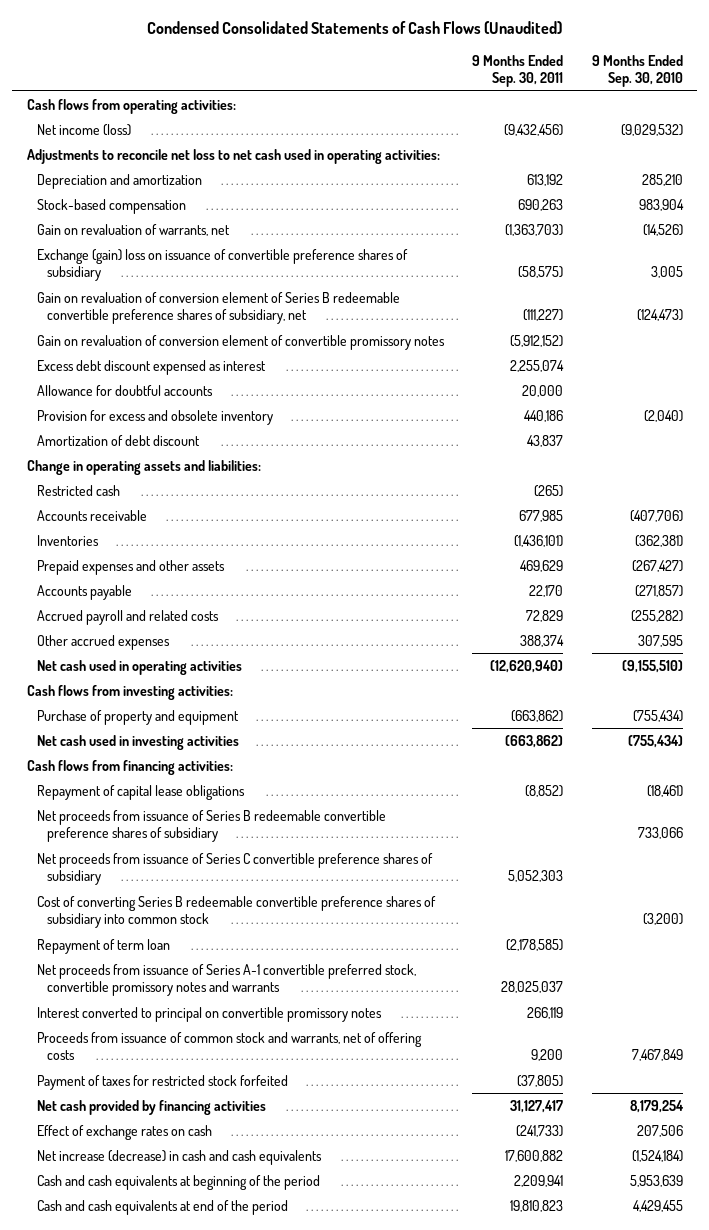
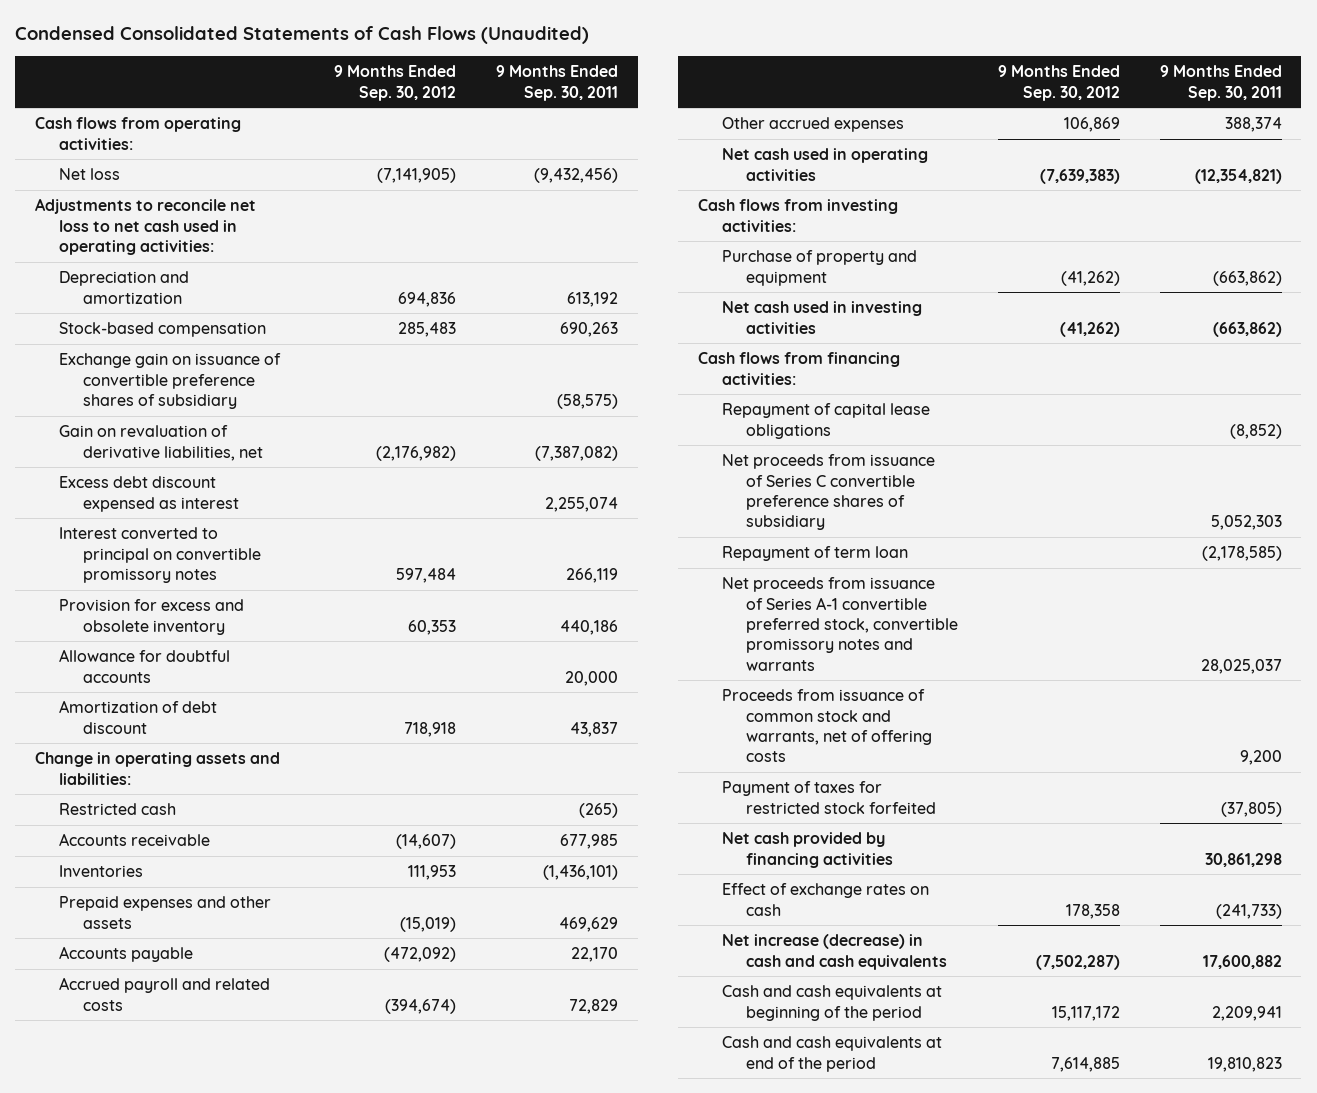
- | 9 Months Ended Sep. 30, 2011 | 9 Months Ended Sep. 30, 2010
+ | 9 Months Ended Sep. 30, 2012 | 9 Months Ended Sep. 30, 2011
- Net income (loss) | (9,432,456) | (9,029,532)
+ Net loss | (7,141,905) | (9,432,456)
- Gain on revaluation of warrants, net | (1,363,703) | (14,526)
- Exchange (gain) loss on issuance of convertible preference shares of subsidiary | (58,575) | 3,005
- Gain on revaluation of conversion element of Series B redeemable convertible preference shares of subsidiary, net | (111,227) | (124,473)
- Gain on revaluation of conversion element of convertible promissory notes | (5,912,152) |
+ Exchange gain on issuance of convertible preference shares of subsidiary | | (58,575)
+ Gain on revaluation of derivative liabilities, net | (2,176,982) | (7,387,082)
moved up: Interest converted to principal on convertible promissory notes | 597,484 | 266,119
moved down: Allowance for doubtful accounts | | 20,000
- Net cash used in operating activities | (12,620,940) | (9,155,510)
+ Net cash used in operating activities | (7,639,383) | (12,354,821)
- Net proceeds from issuance of Series B redeemable convertible preference shares of subsidiary | | 733,066
- Cost of converting Series B redeemable convertible preference shares of subsidiary into common stock | | (3,200)
- Net cash provided by financing activities | 31,127,417 | 8,179,254
+ Net cash provided by financing activities | | 30,861,298

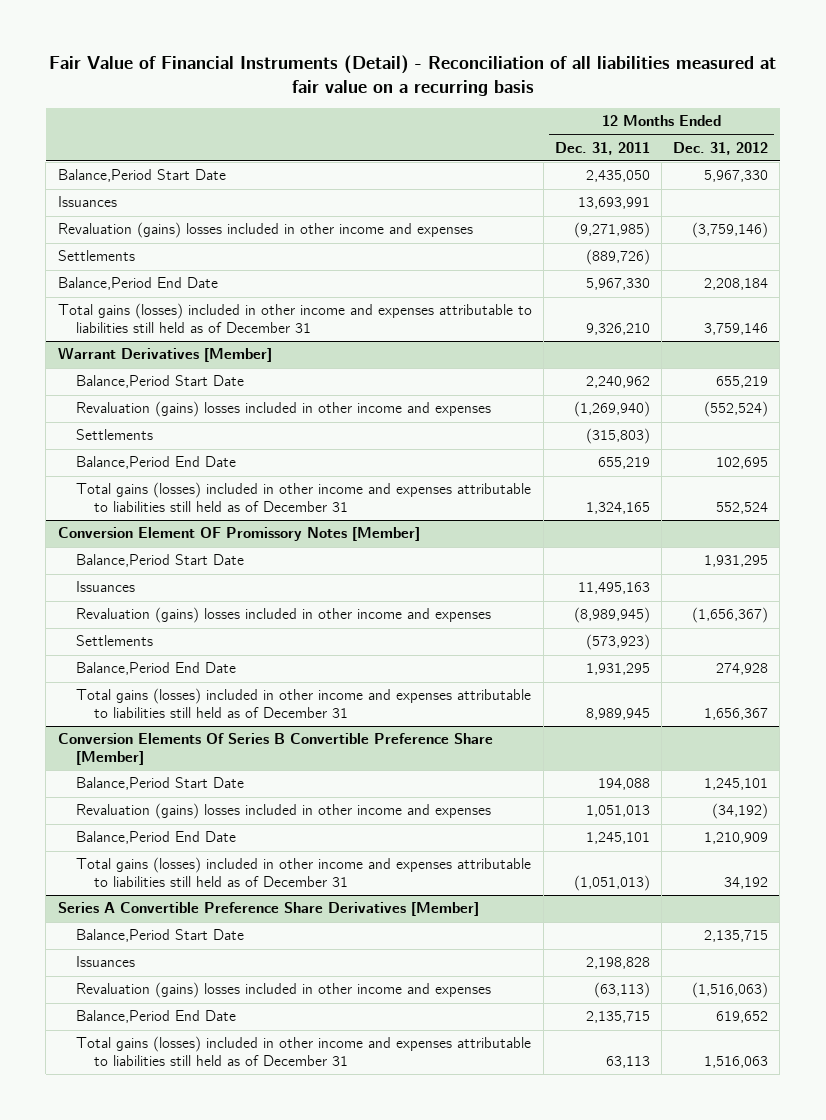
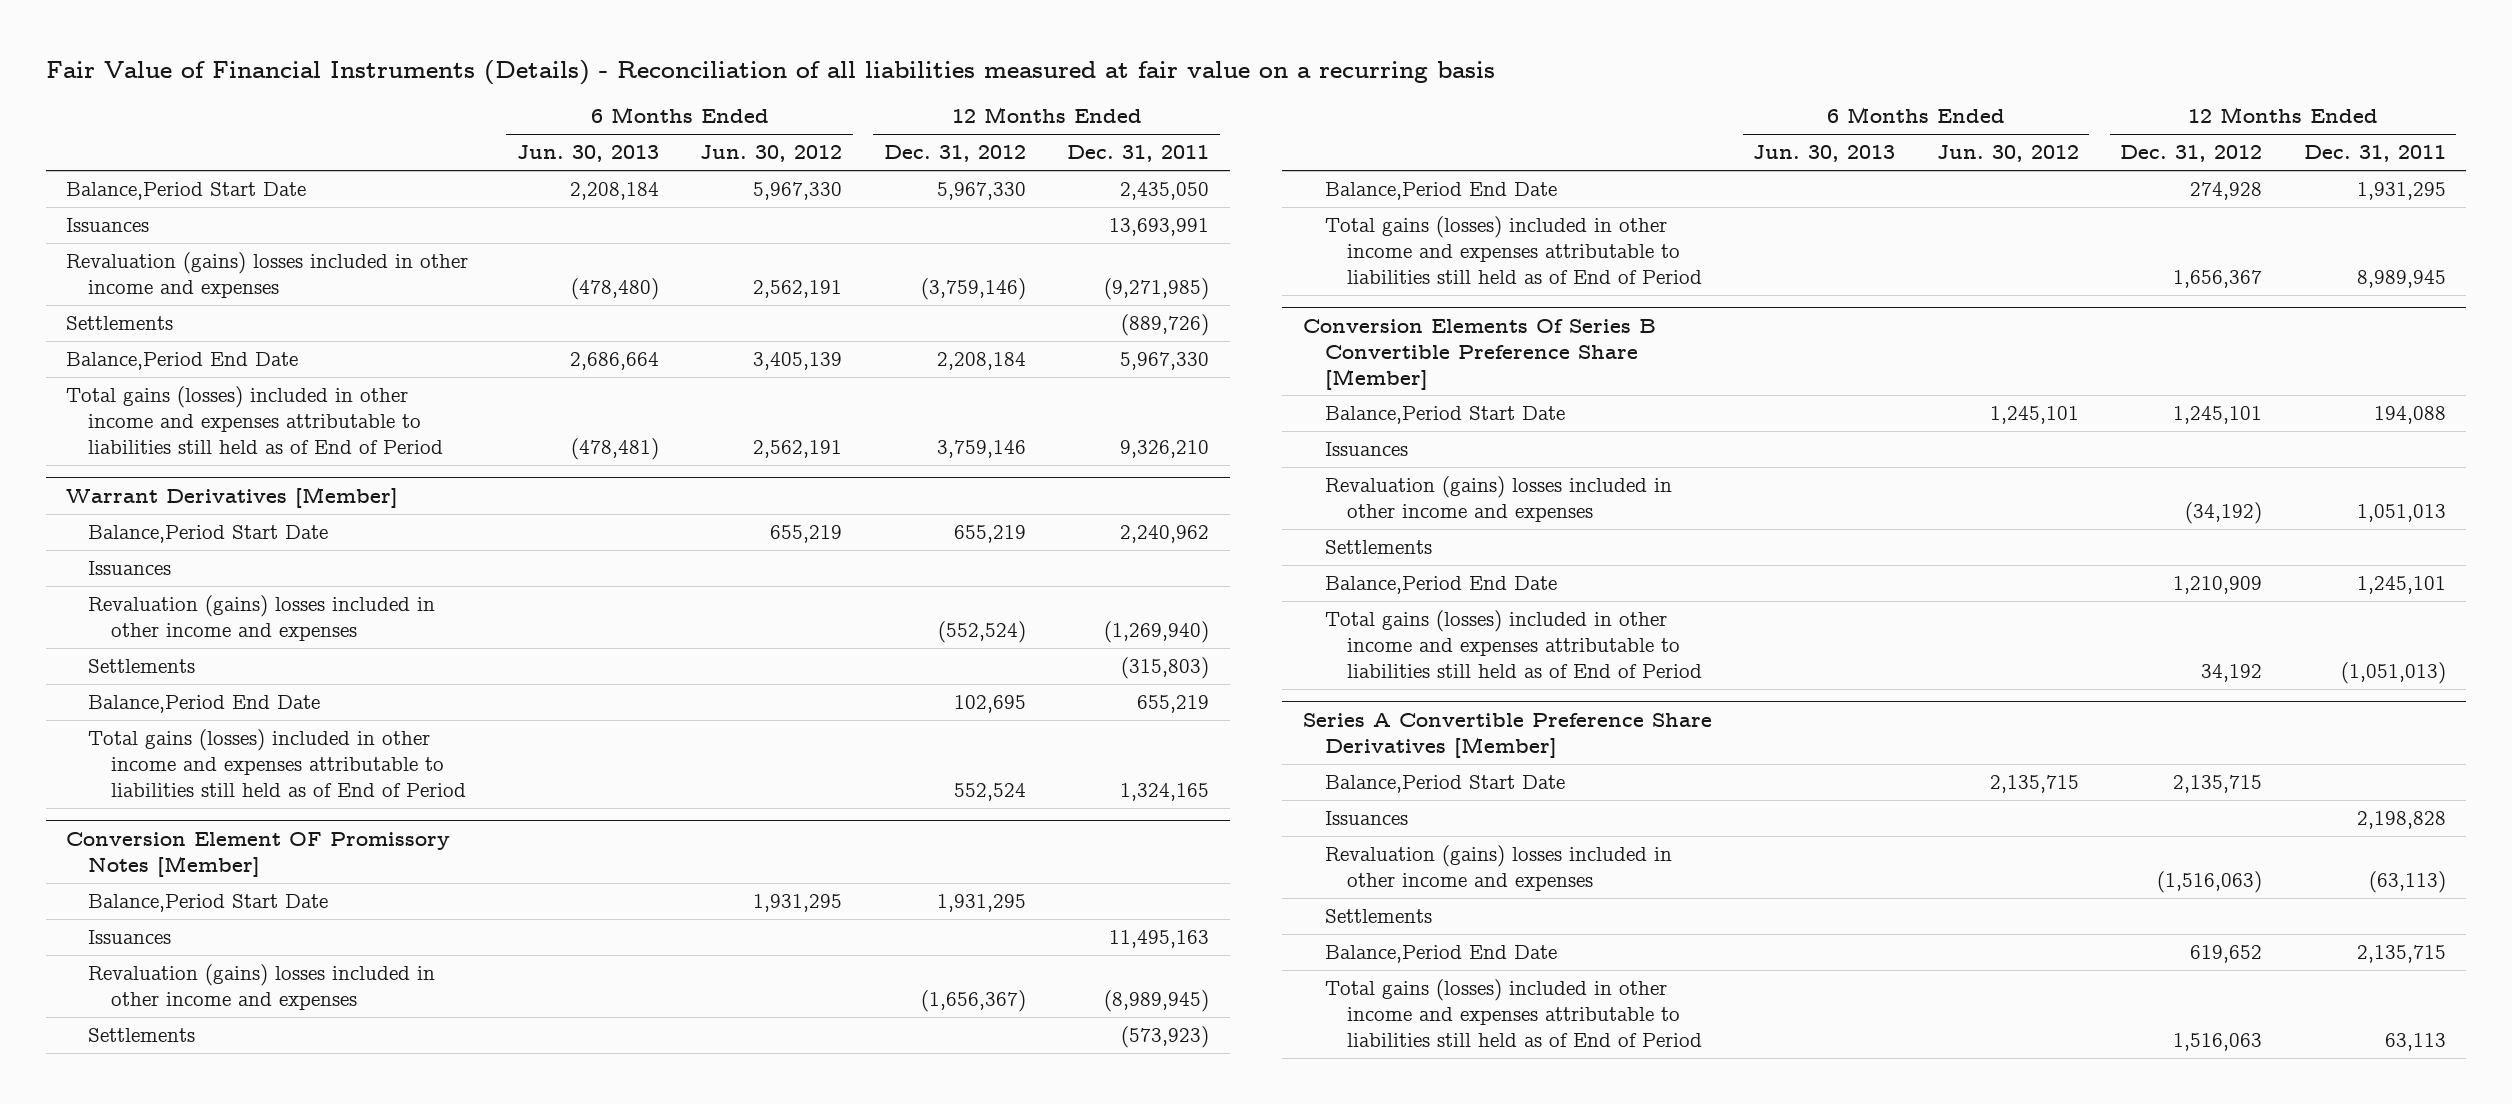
- Fair Value of Financial Instruments (Detail) - Reconciliation of all liabilities measured at fair value on a recurring basis
+ Fair Value of Financial Instruments (Details) - Reconciliation of all liabilities measured at fair value on a recurring basis
- | 12 Months Ended Dec. 31, 2011 | 12 Months Ended Dec. 31, 2012
+ | 6 Months Ended Jun. 30, 2013 | 6 Months Ended Jun. 30, 2012 | 12 Months Ended Dec. 31, 2012 | 12 Months Ended Dec. 31, 2011
- Total gains (losses) included in other income and expenses attributable to liabilities still held as of December 31 | 9,326,210 | 3,759,146
+ Total gains (losses) included in other income and expenses attributable to liabilities still held as of End of Period | (478,481) | 2,562,191 | 3,759,146 | 9,326,210
@ Warrant Derivatives [Member]
+ Issuances
- Total gains (losses) included in other income and expenses attributable to liabilities still held as of December 31 | 1,324,165 | 552,524
+ Total gains (losses) included in other income and expenses attributable to liabilities still held as of End of Period | | | 552,524 | 1,324,165
@ Conversion Element OF Promissory Notes [Member]
- Total gains (losses) included in other income and expenses attributable to liabilities still held as of December 31 | 8,989,945 | 1,656,367
+ Total gains (losses) included in other income and expenses attributable to liabilities still held as of End of Period | | | 1,656,367 | 8,989,945
@ Conversion Elements Of Series B Convertible Preference Share [Member]
+ Issuances
+ Settlements
- Total gains (losses) included in other income and expenses attributable to liabilities still held as of December 31 | (1,051,013) | 34,192
+ Total gains (losses) included in other income and expenses attributable to liabilities still held as of End of Period | | | 34,192 | (1,051,013)
@ Series A Convertible Preference Share Derivatives [Member]
+ Settlements
- Total gains (losses) included in other income and expenses attributable to liabilities still held as of December 31 | 63,113 | 1,516,063
+ Total gains (losses) included in other income and expenses attributable to liabilities still held as of End of Period | | | 1,516,063 | 63,113

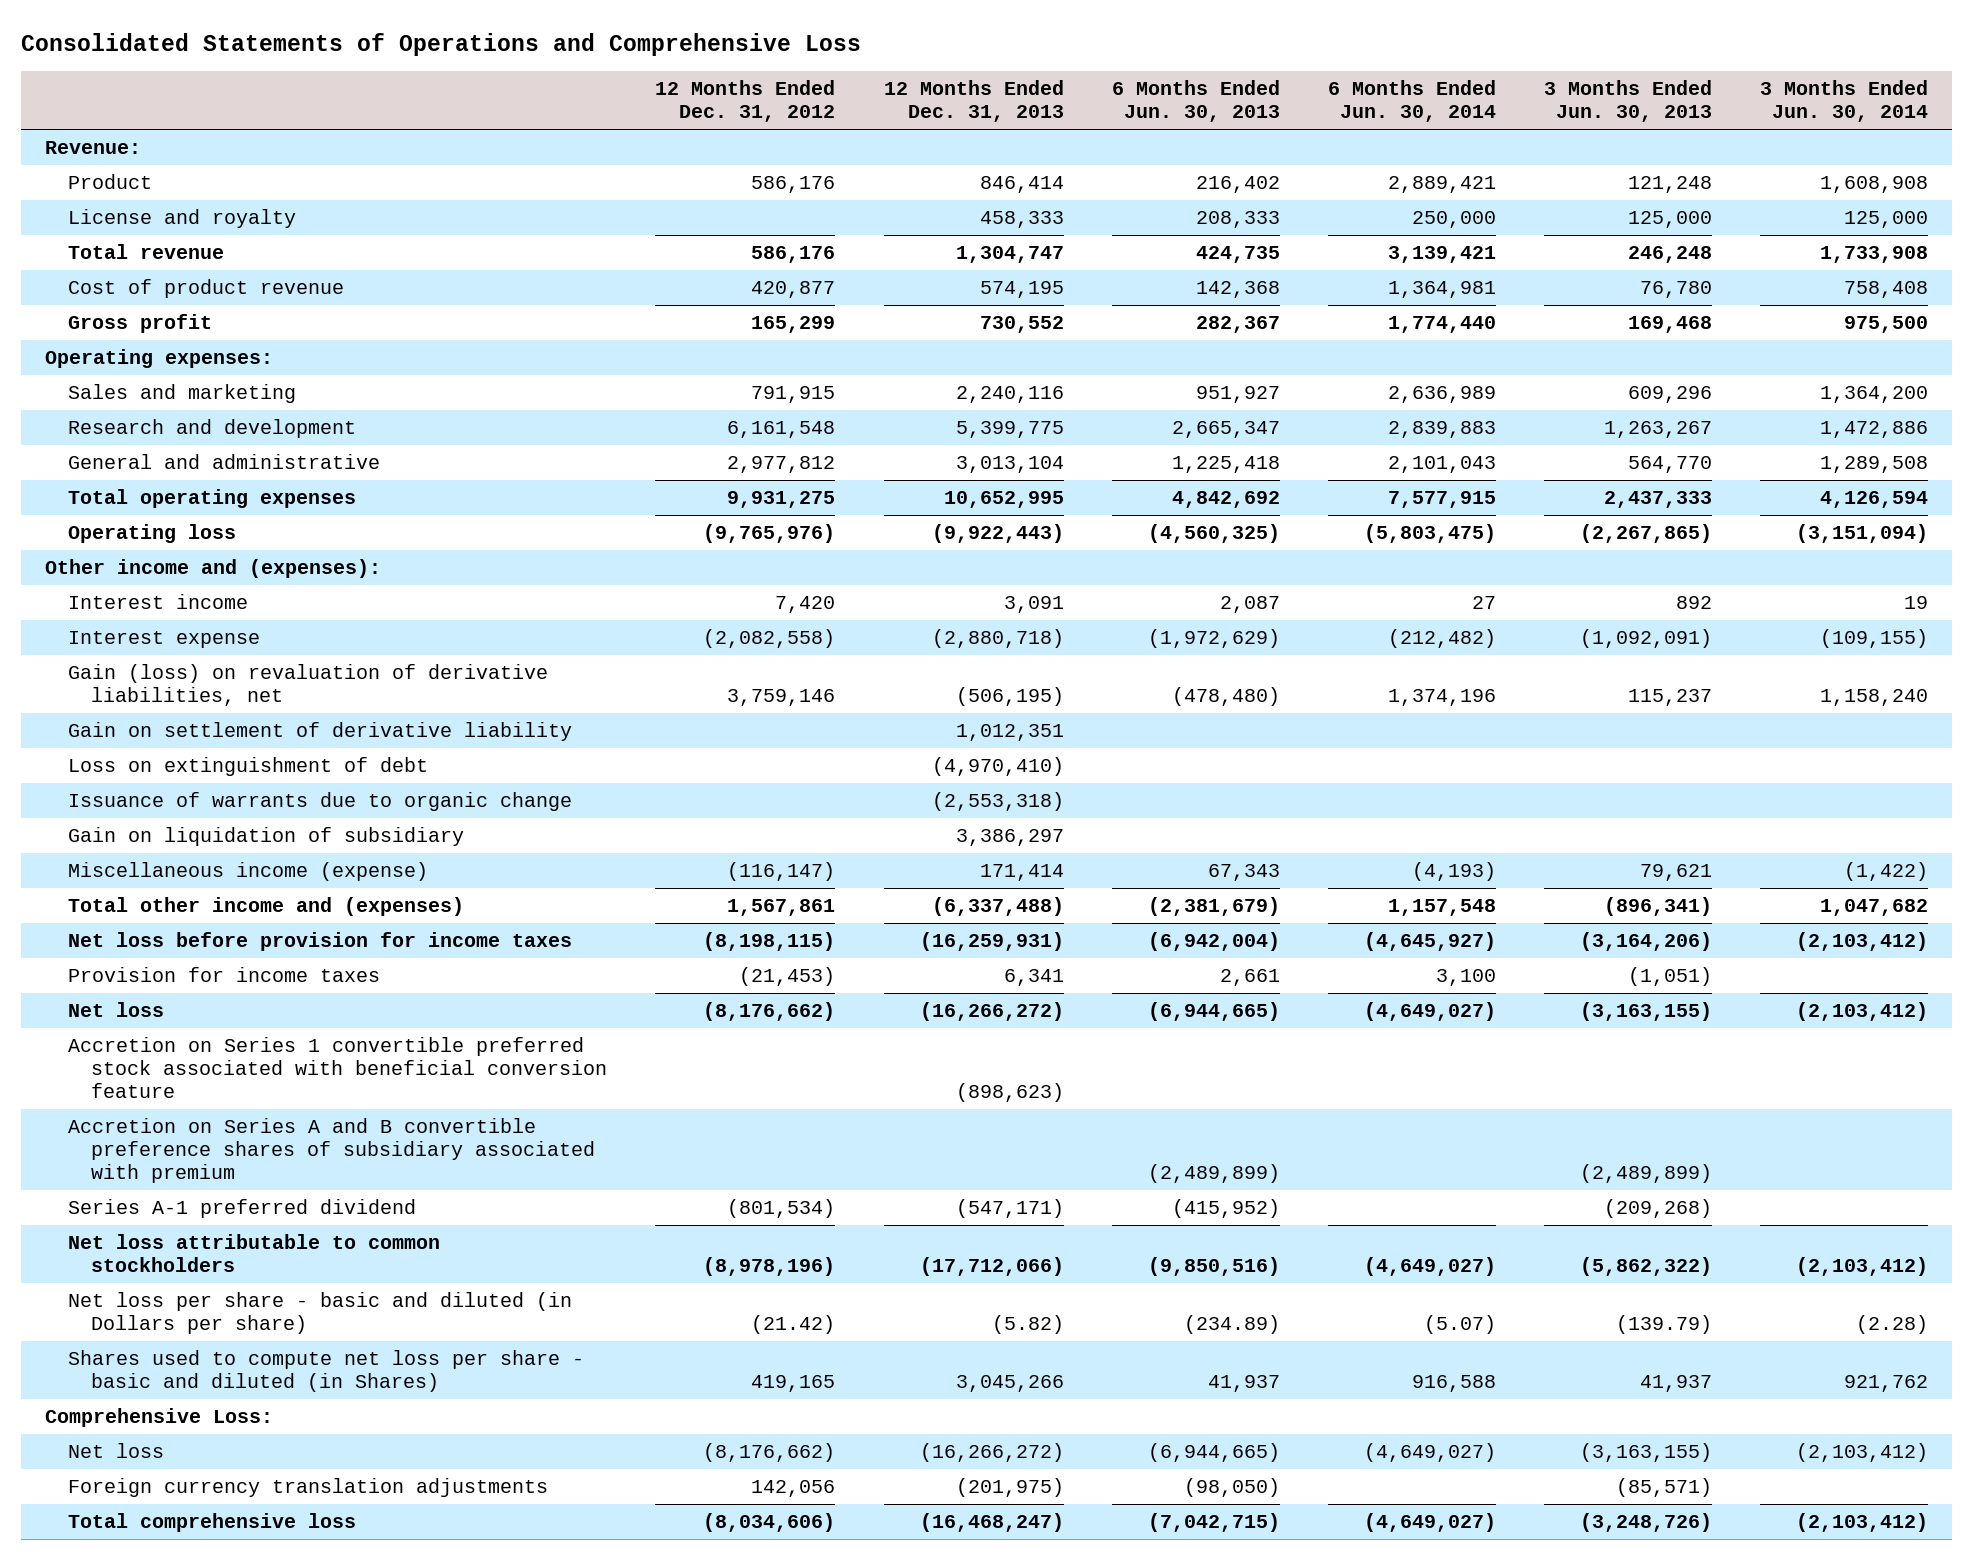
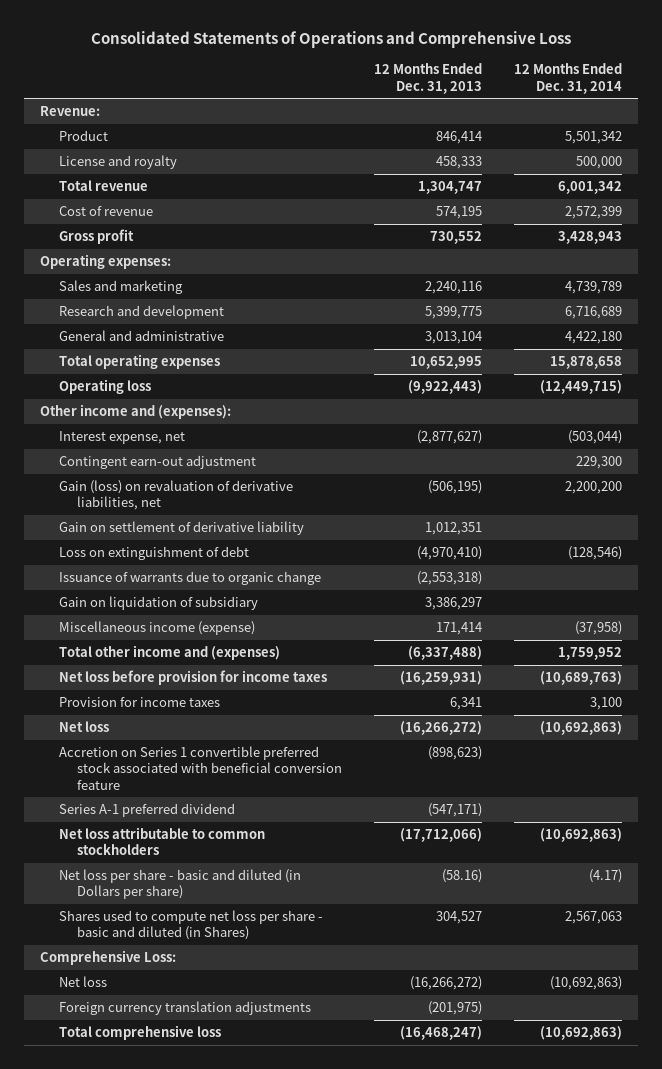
- | 12 Months Ended Dec. 31, 2012 | 12 Months Ended Dec. 31, 2013 | 6 Months Ended Jun. 30, 2013 | 6 Months Ended Jun. 30, 2014 | 3 Months Ended Jun. 30, 2013 | 3 Months Ended Jun. 30, 2014
+ | 12 Months Ended Dec. 31, 2013 | 12 Months Ended Dec. 31, 2014
- Cost of product revenue | 420,877 | 574,195 | 142,368 | 1,364,981 | 76,780 | 758,408
+ Cost of revenue | 574,195 | 2,572,399
- Interest income | 7,420 | 3,091 | 2,087 | 27 | 892 | 19
- Interest expense | (2,082,558) | (2,880,718) | (1,972,629) | (212,482) | (1,092,091) | (109,155)
+ Interest expense, net | (2,877,627) | (503,044)
+ Contingent earn-out adjustment | | 229,300
- Accretion on Series A and B convertible preference shares of subsidiary associated with premium | | | (2,489,899) | | (2,489,899) |
- Net loss per share - basic and diluted (in Dollars per share) | (21.42) | (5.82) | (234.89) | (5.07) | (139.79) | (2.28)
- Shares used to compute net loss per share - basic and diluted (in Shares) | 419,165 | 3,045,266 | 41,937 | 916,588 | 41,937 | 921,762
+ Net loss per share - basic and diluted (in Dollars per share) | (58.16) | (4.17)
+ Shares used to compute net loss per share - basic and diluted (in Shares) | 304,527 | 2,567,063

